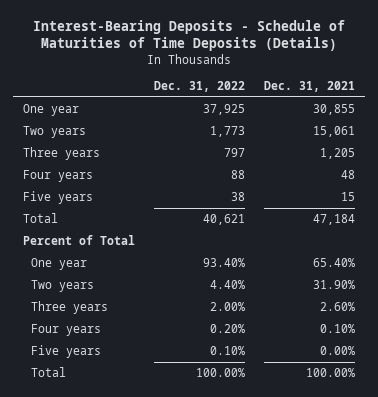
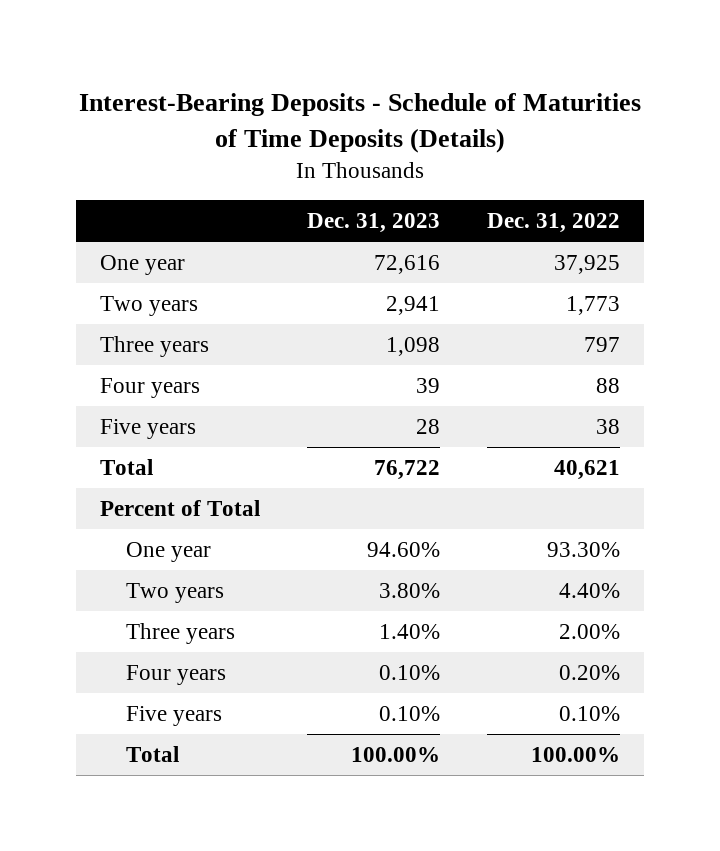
- | Dec. 31, 2022 | Dec. 31, 2021
+ | Dec. 31, 2023 | Dec. 31, 2022
- One year | 93.40% | 65.40%
+ One year | 94.60% | 93.30%

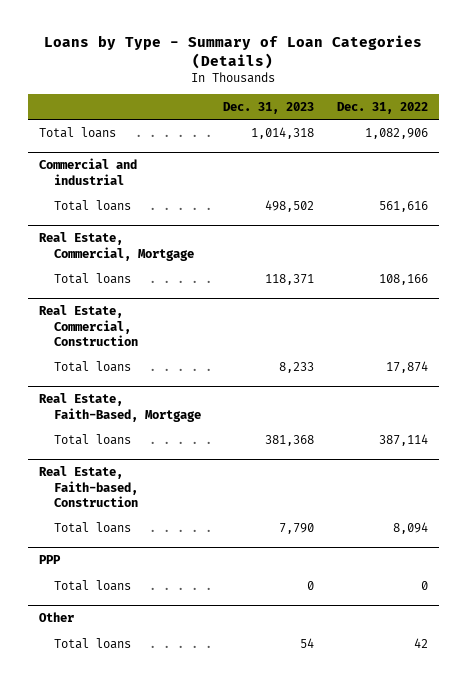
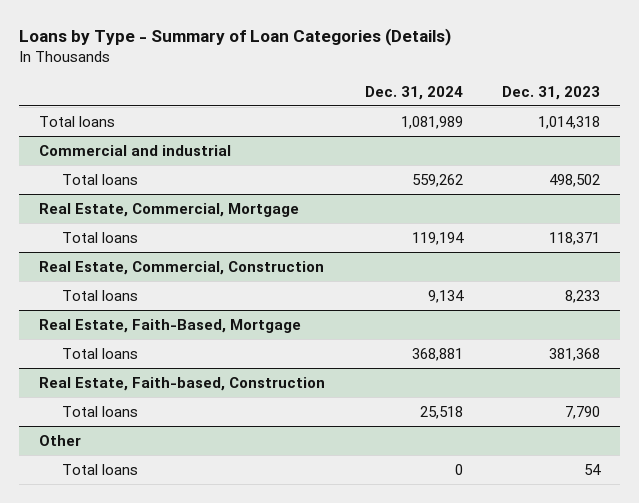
- | Dec. 31, 2023 | Dec. 31, 2022
+ | Dec. 31, 2024 | Dec. 31, 2023
- PPP
- Total loans | 0 | 0

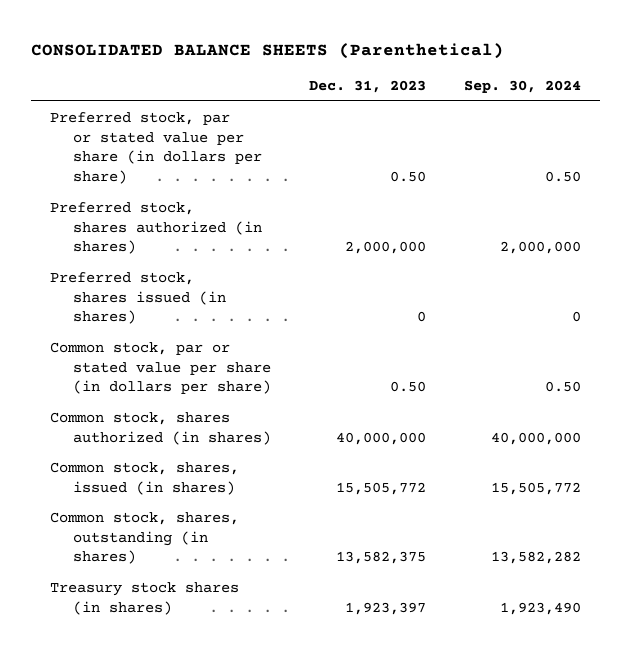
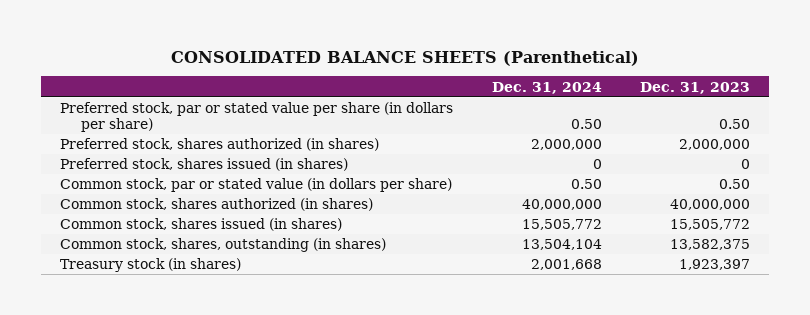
- | Dec. 31, 2023 | Sep. 30, 2024
+ | Dec. 31, 2024 | Dec. 31, 2023
- Common stock, par or stated value per share (in dollars per share) | 0.50 | 0.50
+ Common stock, par or stated value (in dollars per share) | 0.50 | 0.50
- Common stock, shares, issued (in shares) | 15,505,772 | 15,505,772
+ Common stock, shares issued (in shares) | 15,505,772 | 15,505,772
- Treasury stock shares (in shares) | 1,923,397 | 1,923,490
+ Treasury stock (in shares) | 2,001,668 | 1,923,397

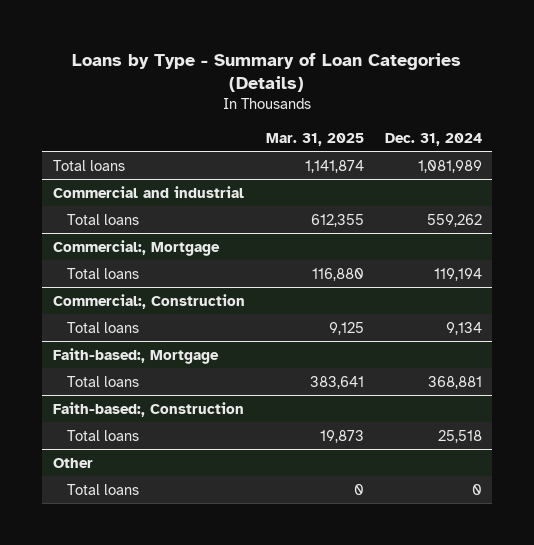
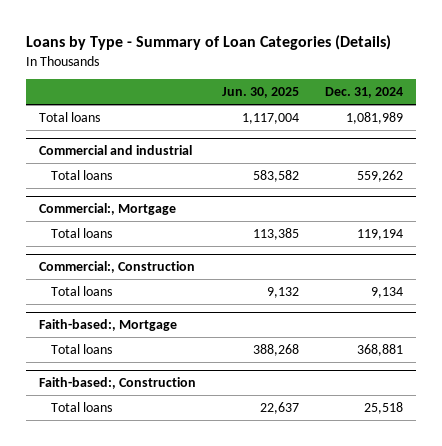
- | Mar. 31, 2025 | Dec. 31, 2024
+ | Jun. 30, 2025 | Dec. 31, 2024
- Other
- Total loans | 0 | 0

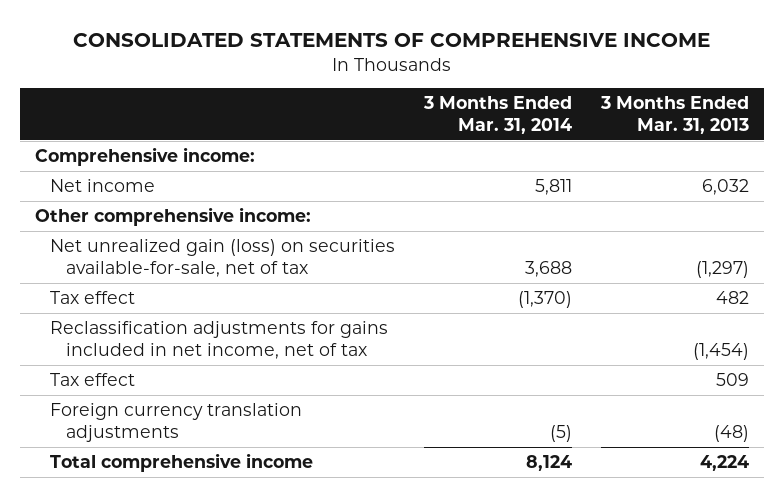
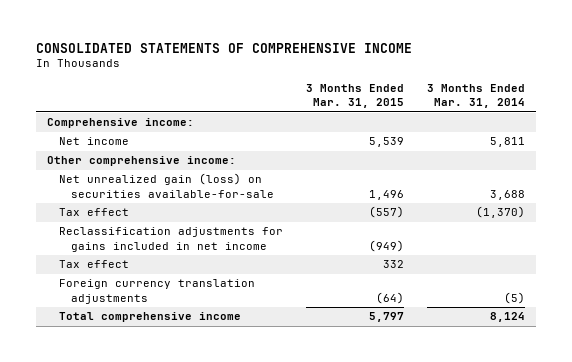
- | 3 Months Ended Mar. 31, 2014 | 3 Months Ended Mar. 31, 2013
+ | 3 Months Ended Mar. 31, 2015 | 3 Months Ended Mar. 31, 2014
- Net unrealized gain (loss) on securities available-for-sale, net of tax | 3,688 | (1,297)
+ Net unrealized gain (loss) on securities available-for-sale | 1,496 | 3,688
- Reclassification adjustments for gains included in net income, net of tax | | (1,454)
+ Reclassification adjustments for gains included in net income | (949) |

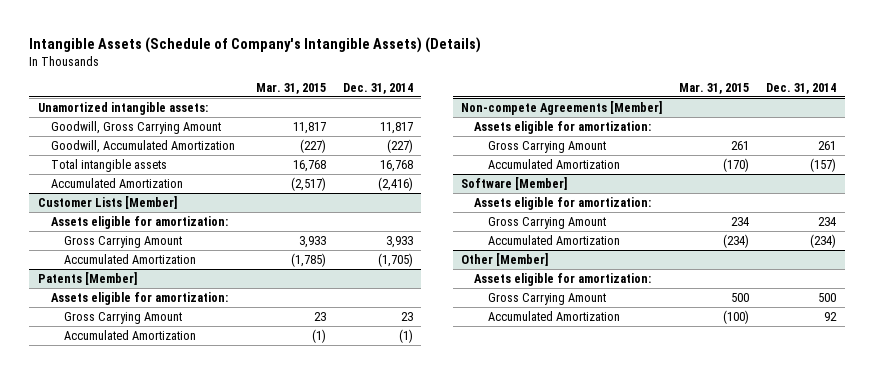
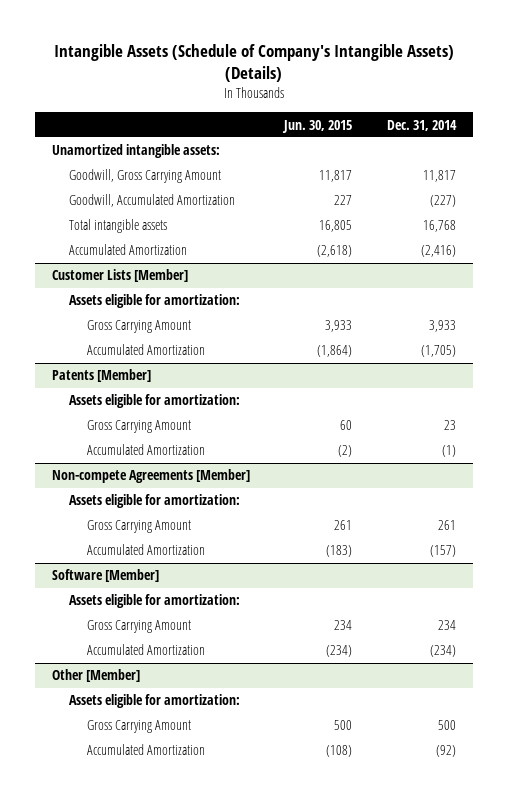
- | Mar. 31, 2015 | Dec. 31, 2014
+ | Jun. 30, 2015 | Dec. 31, 2014
@ Other [Member]
- Accumulated Amortization | (100) | 92
+ Accumulated Amortization | (108) | (92)

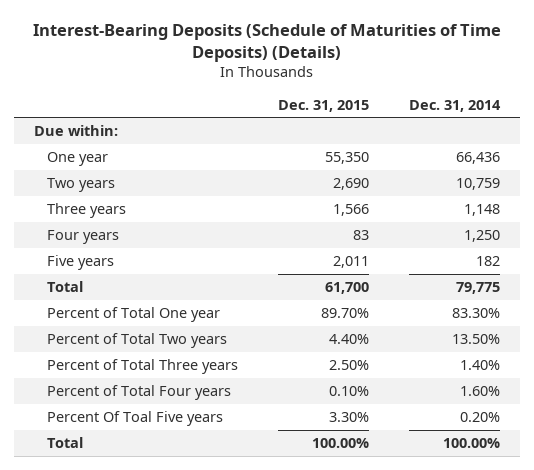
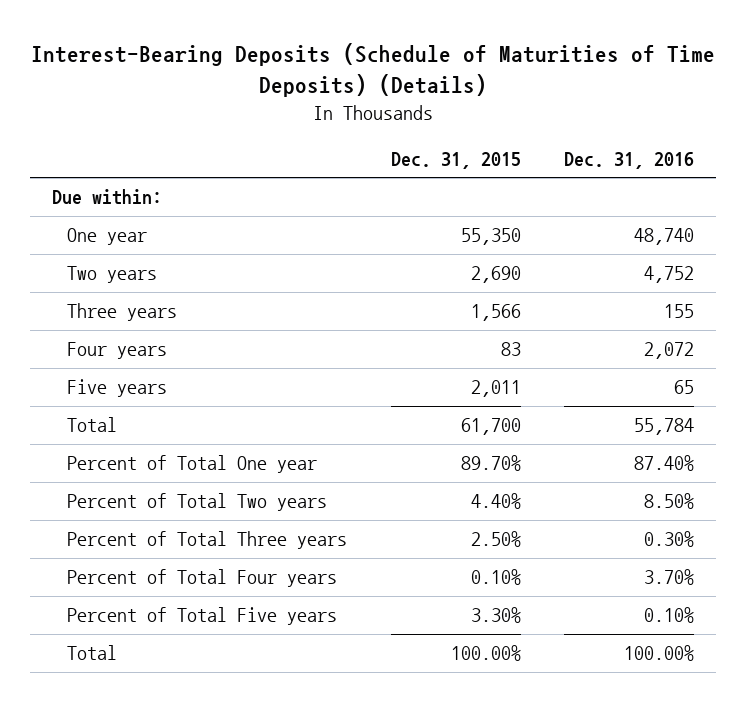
- | Dec. 31, 2015 | Dec. 31, 2014
+ | Dec. 31, 2015 | Dec. 31, 2016
- Percent Of Toal Five years | 3.30% | 0.20%
+ Percent of Total Five years | 3.30% | 0.10%

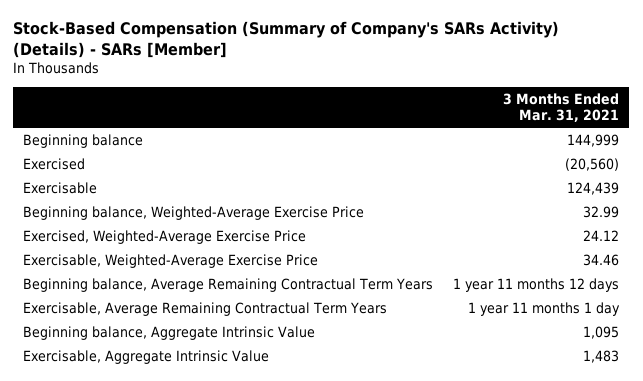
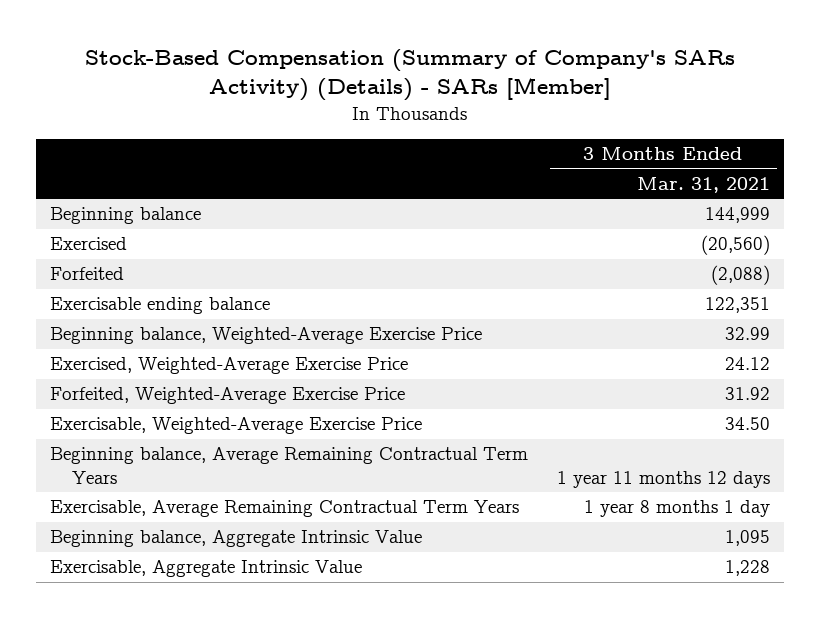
- Exercisable | 124,439
+ Forfeited | (2,088)
+ Exercisable ending balance | 122,351
- Exercisable, Weighted-Average Exercise Price | 34.46
+ Forfeited, Weighted-Average Exercise Price | 31.92
+ Exercisable, Weighted-Average Exercise Price | 34.50
- Exercisable, Average Remaining Contractual Term Years | 1 year 11 months 1 day
+ Exercisable, Average Remaining Contractual Term Years | 1 year 8 months 1 day
- Exercisable, Aggregate Intrinsic Value | 1,483
+ Exercisable, Aggregate Intrinsic Value | 1,228

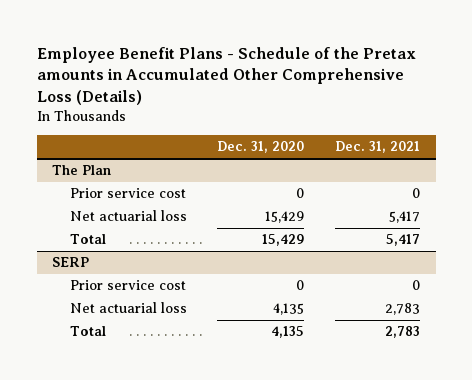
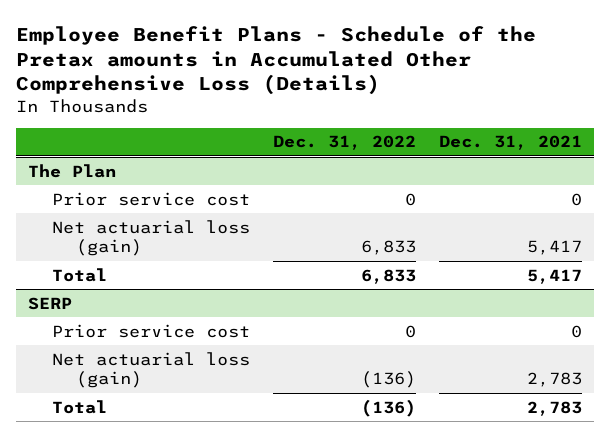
- | Dec. 31, 2020 | Dec. 31, 2021
+ | Dec. 31, 2022 | Dec. 31, 2021
@ The Plan
- Net actuarial loss | 15,429 | 5,417
+ Net actuarial loss (gain) | 6,833 | 5,417
@ SERP
- Net actuarial loss | 4,135 | 2,783
+ Net actuarial loss (gain) | (136) | 2,783

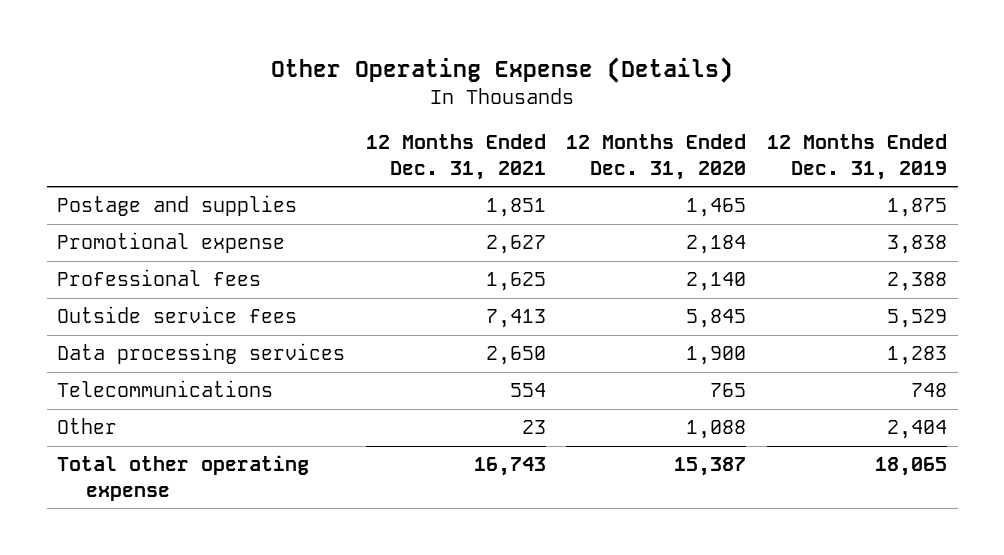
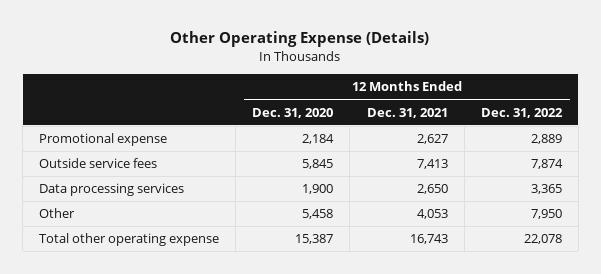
- | 12 Months Ended Dec. 31, 2021 | 12 Months Ended Dec. 31, 2020 | 12 Months Ended Dec. 31, 2019
+ | 12 Months Ended Dec. 31, 2020 | 12 Months Ended Dec. 31, 2021 | 12 Months Ended Dec. 31, 2022
- Postage and supplies | 1,851 | 1,465 | 1,875
- Professional fees | 1,625 | 2,140 | 2,388
- Telecommunications | 554 | 765 | 748
- Other | 23 | 1,088 | 2,404
+ Other | 5,458 | 4,053 | 7,950

